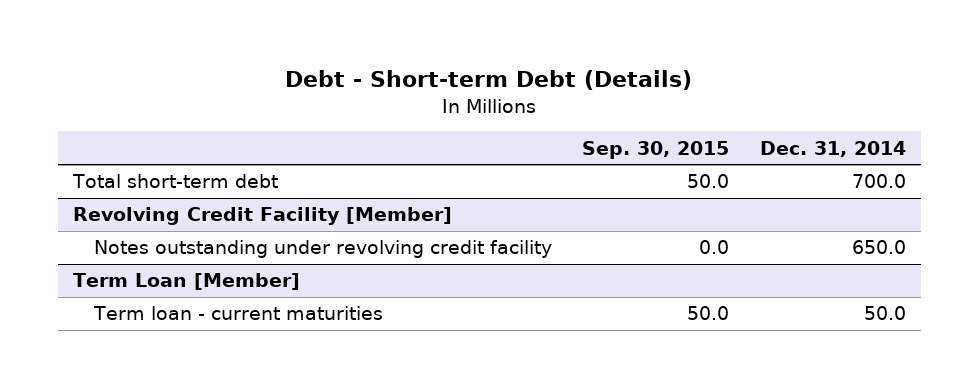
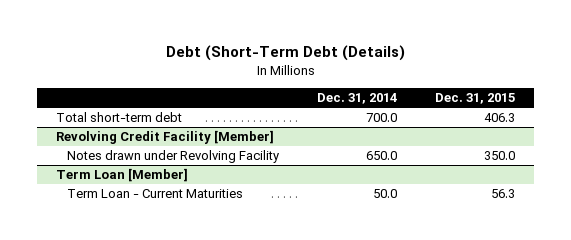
- Debt - Short-term Debt (Details)
+ Debt (Short-Term Debt (Details)
- | Sep. 30, 2015 | Dec. 31, 2014
+ | Dec. 31, 2014 | Dec. 31, 2015
@ Revolving Credit Facility [Member]
- Notes outstanding under revolving credit facility | 0.0 | 650.0
+ Notes drawn under Revolving Facility | 650.0 | 350.0
@ Term Loan [Member]
- Term loan - current maturities | 50.0 | 50.0
+ Term Loan - Current Maturities | 50.0 | 56.3

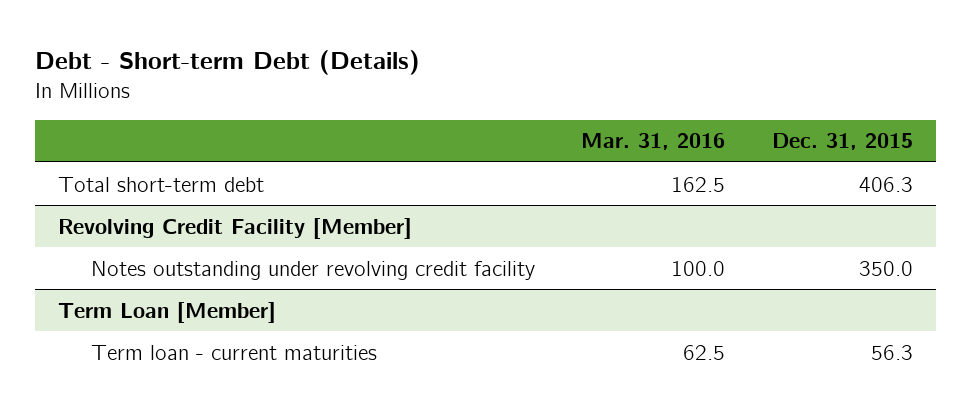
- Debt (Short-Term Debt (Details)
+ Debt - Short-term Debt (Details)
- | Dec. 31, 2014 | Dec. 31, 2015
+ | Mar. 31, 2016 | Dec. 31, 2015
@ Revolving Credit Facility [Member]
- Notes drawn under Revolving Facility | 650.0 | 350.0
+ Notes outstanding under revolving credit facility | 100.0 | 350.0
@ Term Loan [Member]
- Term Loan - Current Maturities | 50.0 | 56.3
+ Term loan - current maturities | 62.5 | 56.3

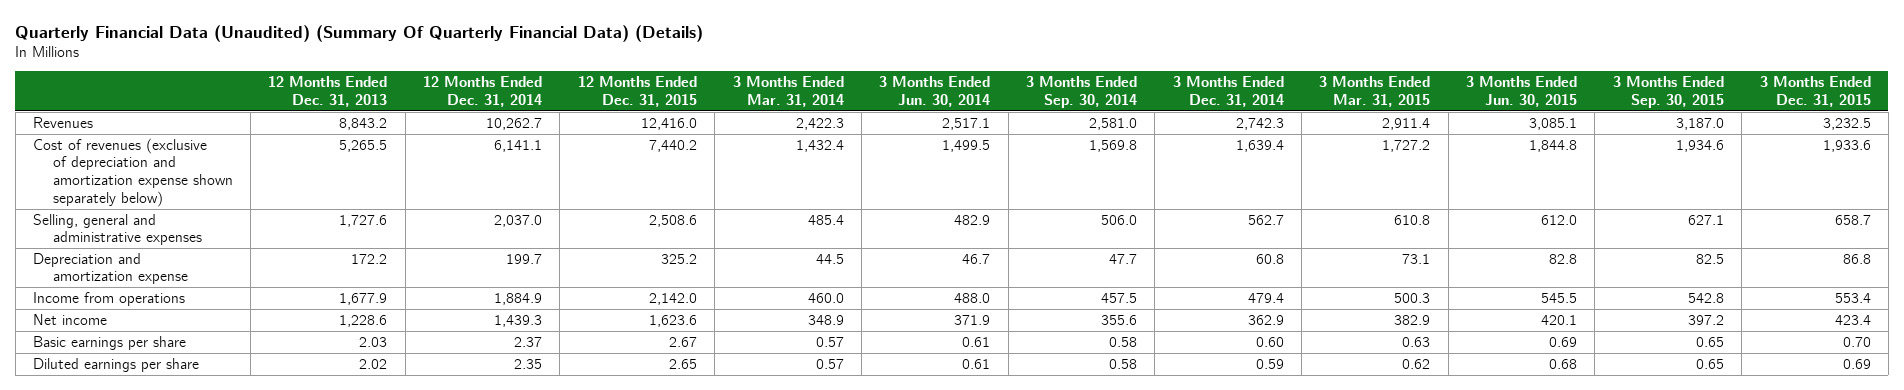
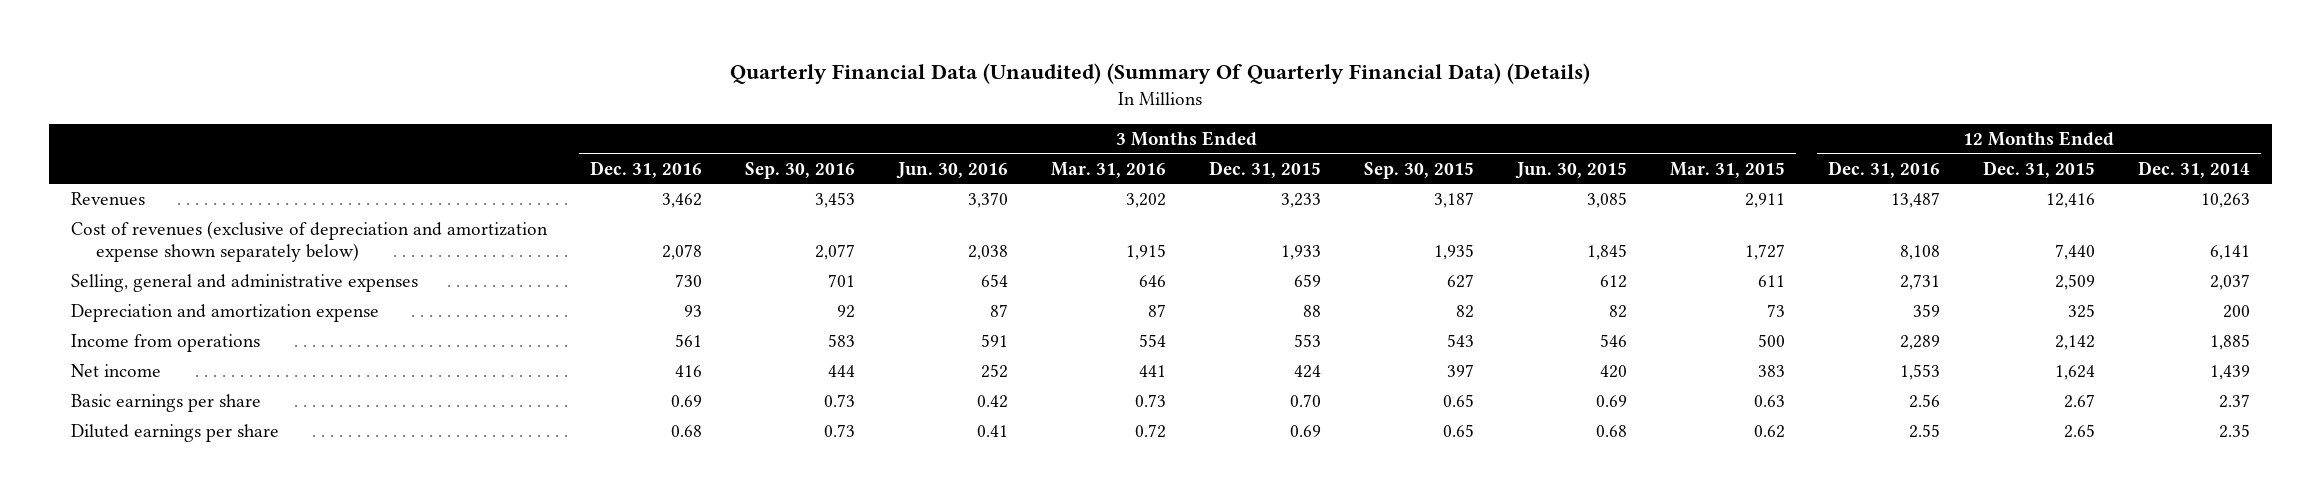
- | 12 Months Ended Dec. 31, 2013 | 12 Months Ended Dec. 31, 2014 | 12 Months Ended Dec. 31, 2015 | 3 Months Ended Mar. 31, 2014 | 3 Months Ended Jun. 30, 2014 | 3 Months Ended Sep. 30, 2014 | 3 Months Ended Dec. 31, 2014 | 3 Months Ended Mar. 31, 2015 | 3 Months Ended Jun. 30, 2015 | 3 Months Ended Sep. 30, 2015 | 3 Months Ended Dec. 31, 2015
+ | 3 Months Ended Dec. 31, 2016 | 3 Months Ended Sep. 30, 2016 | 3 Months Ended Jun. 30, 2016 | 3 Months Ended Mar. 31, 2016 | 3 Months Ended Dec. 31, 2015 | 3 Months Ended Sep. 30, 2015 | 3 Months Ended Jun. 30, 2015 | 3 Months Ended Mar. 31, 2015 | 12 Months Ended Dec. 31, 2016 | 12 Months Ended Dec. 31, 2015 | 12 Months Ended Dec. 31, 2014
- Revenues | 8,843.2 | 10,262.7 | 12,416.0 | 2,422.3 | 2,517.1 | 2,581.0 | 2,742.3 | 2,911.4 | 3,085.1 | 3,187.0 | 3,232.5
- Cost of revenues (exclusive of depreciation and amortization expense shown separately below) | 5,265.5 | 6,141.1 | 7,440.2 | 1,432.4 | 1,499.5 | 1,569.8 | 1,639.4 | 1,727.2 | 1,844.8 | 1,934.6 | 1,933.6
- Selling, general and administrative expenses | 1,727.6 | 2,037.0 | 2,508.6 | 485.4 | 482.9 | 506.0 | 562.7 | 610.8 | 612.0 | 627.1 | 658.7
- Depreciation and amortization expense | 172.2 | 199.7 | 325.2 | 44.5 | 46.7 | 47.7 | 60.8 | 73.1 | 82.8 | 82.5 | 86.8
- Income from operations | 1,677.9 | 1,884.9 | 2,142.0 | 460.0 | 488.0 | 457.5 | 479.4 | 500.3 | 545.5 | 542.8 | 553.4
- Net income | 1,228.6 | 1,439.3 | 1,623.6 | 348.9 | 371.9 | 355.6 | 362.9 | 382.9 | 420.1 | 397.2 | 423.4
+ Revenues | 3,462 | 3,453 | 3,370 | 3,202 | 3,233 | 3,187 | 3,085 | 2,911 | 13,487 | 12,416 | 10,263
+ Cost of revenues (exclusive of depreciation and amortization expense shown separately below) | 2,078 | 2,077 | 2,038 | 1,915 | 1,933 | 1,935 | 1,845 | 1,727 | 8,108 | 7,440 | 6,141
+ Selling, general and administrative expenses | 730 | 701 | 654 | 646 | 659 | 627 | 612 | 611 | 2,731 | 2,509 | 2,037
+ Depreciation and amortization expense | 93 | 92 | 87 | 87 | 88 | 82 | 82 | 73 | 359 | 325 | 200
+ Income from operations | 561 | 583 | 591 | 554 | 553 | 543 | 546 | 500 | 2,289 | 2,142 | 1,885
+ Net income | 416 | 444 | 252 | 441 | 424 | 397 | 420 | 383 | 1,553 | 1,624 | 1,439

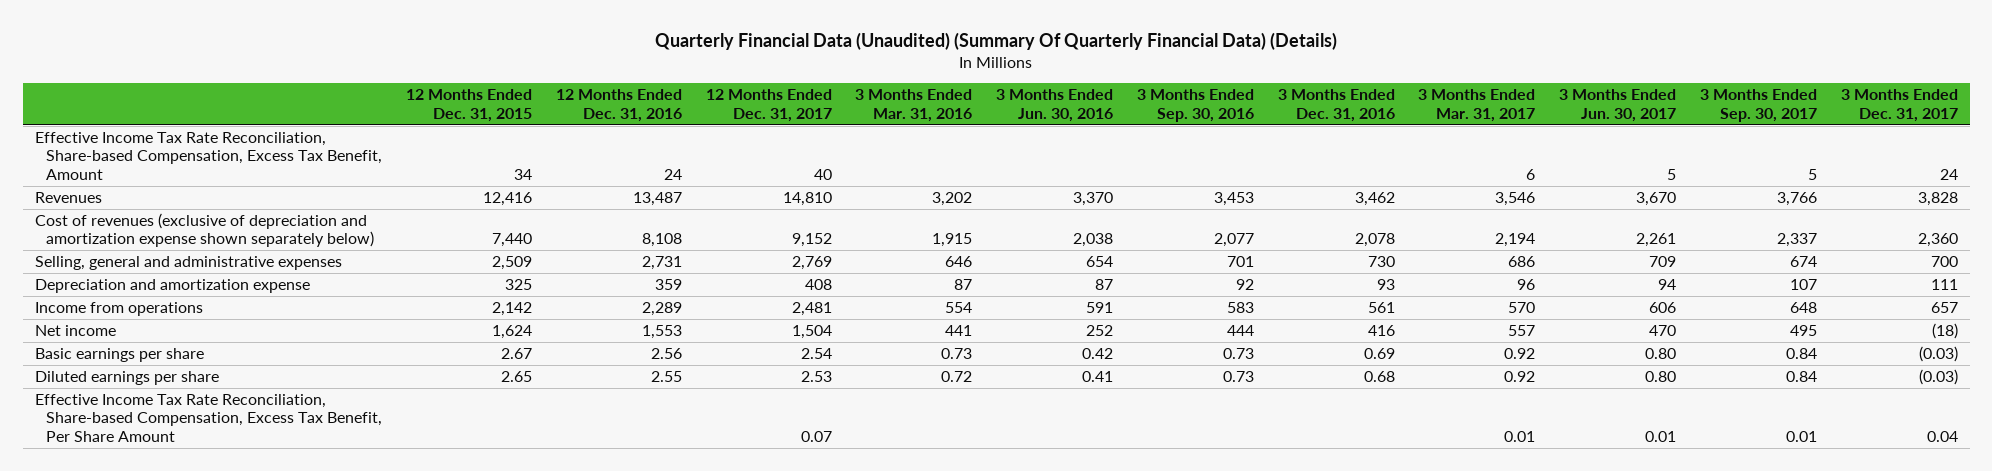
- | 3 Months Ended Dec. 31, 2016 | 3 Months Ended Sep. 30, 2016 | 3 Months Ended Jun. 30, 2016 | 3 Months Ended Mar. 31, 2016 | 3 Months Ended Dec. 31, 2015 | 3 Months Ended Sep. 30, 2015 | 3 Months Ended Jun. 30, 2015 | 3 Months Ended Mar. 31, 2015 | 12 Months Ended Dec. 31, 2016 | 12 Months Ended Dec. 31, 2015 | 12 Months Ended Dec. 31, 2014
+ | 12 Months Ended Dec. 31, 2015 | 12 Months Ended Dec. 31, 2016 | 12 Months Ended Dec. 31, 2017 | 3 Months Ended Mar. 31, 2016 | 3 Months Ended Jun. 30, 2016 | 3 Months Ended Sep. 30, 2016 | 3 Months Ended Dec. 31, 2016 | 3 Months Ended Mar. 31, 2017 | 3 Months Ended Jun. 30, 2017 | 3 Months Ended Sep. 30, 2017 | 3 Months Ended Dec. 31, 2017
+ Effective Income Tax Rate Reconciliation, Share-based Compensation, Excess Tax Benefit, Amount | 34 | 24 | 40 | | | | | 6 | 5 | 5 | 24
+ Effective Income Tax Rate Reconciliation, Share-based Compensation, Excess Tax Benefit, Per Share Amount | | | 0.07 | | | | | 0.01 | 0.01 | 0.01 | 0.04

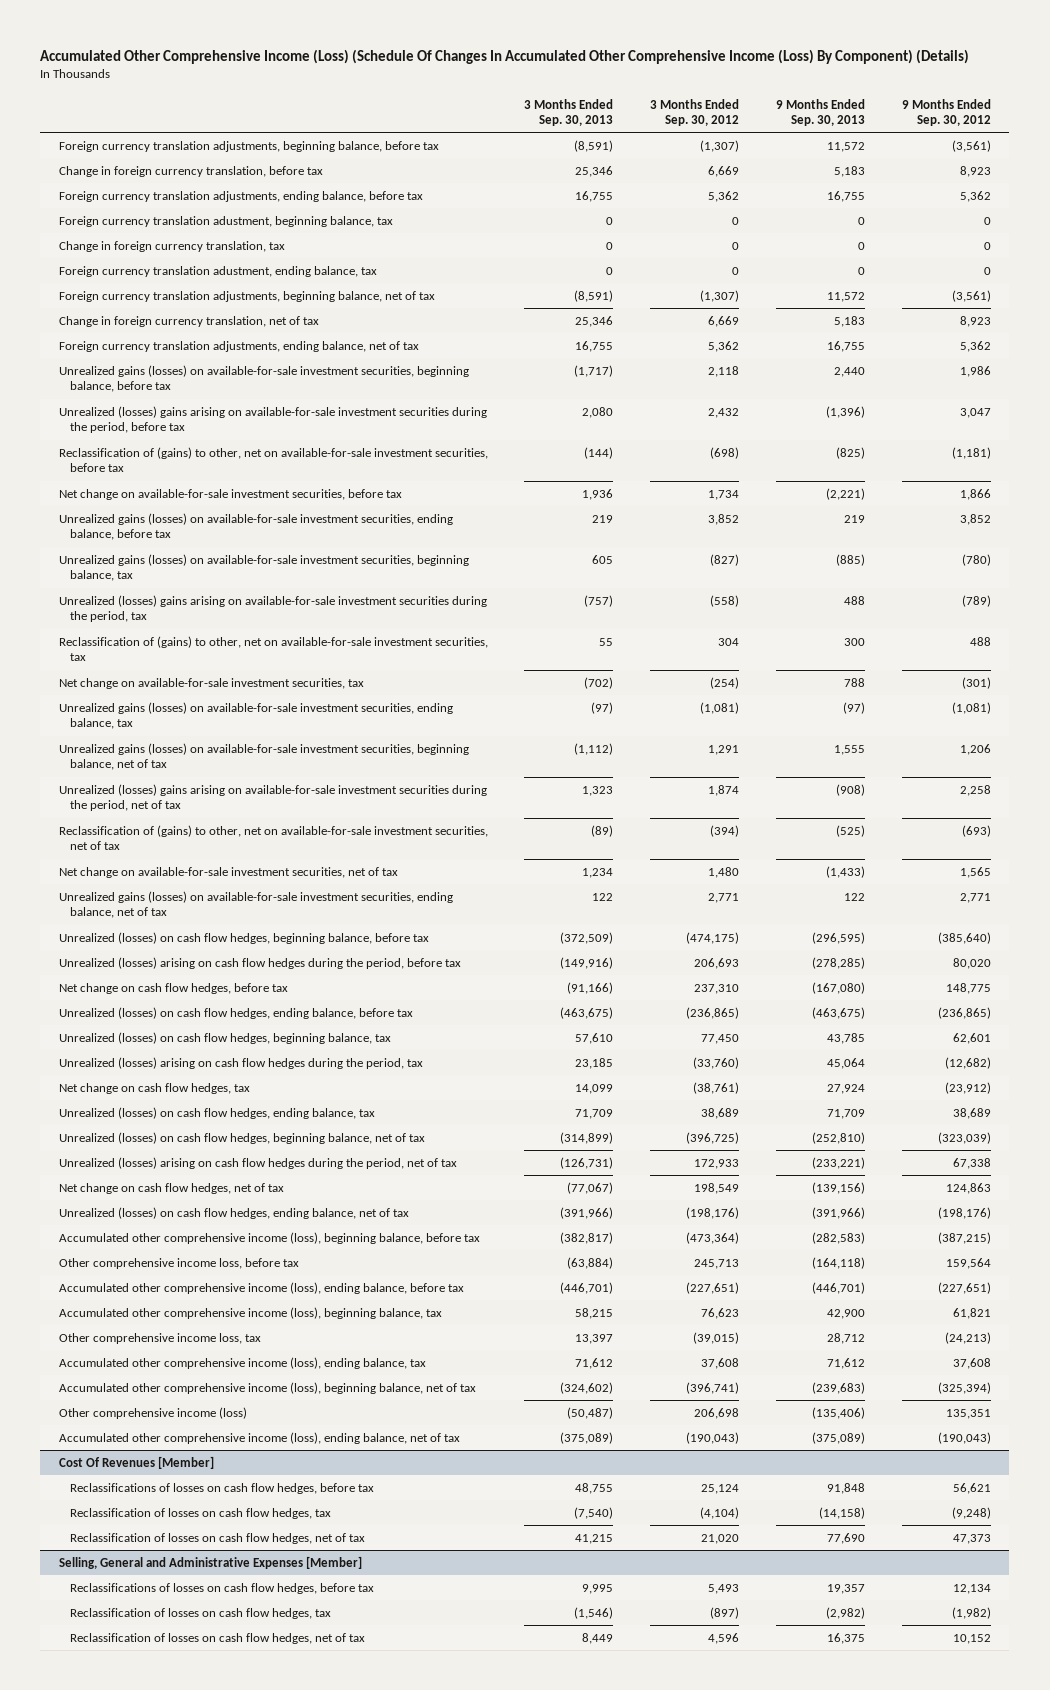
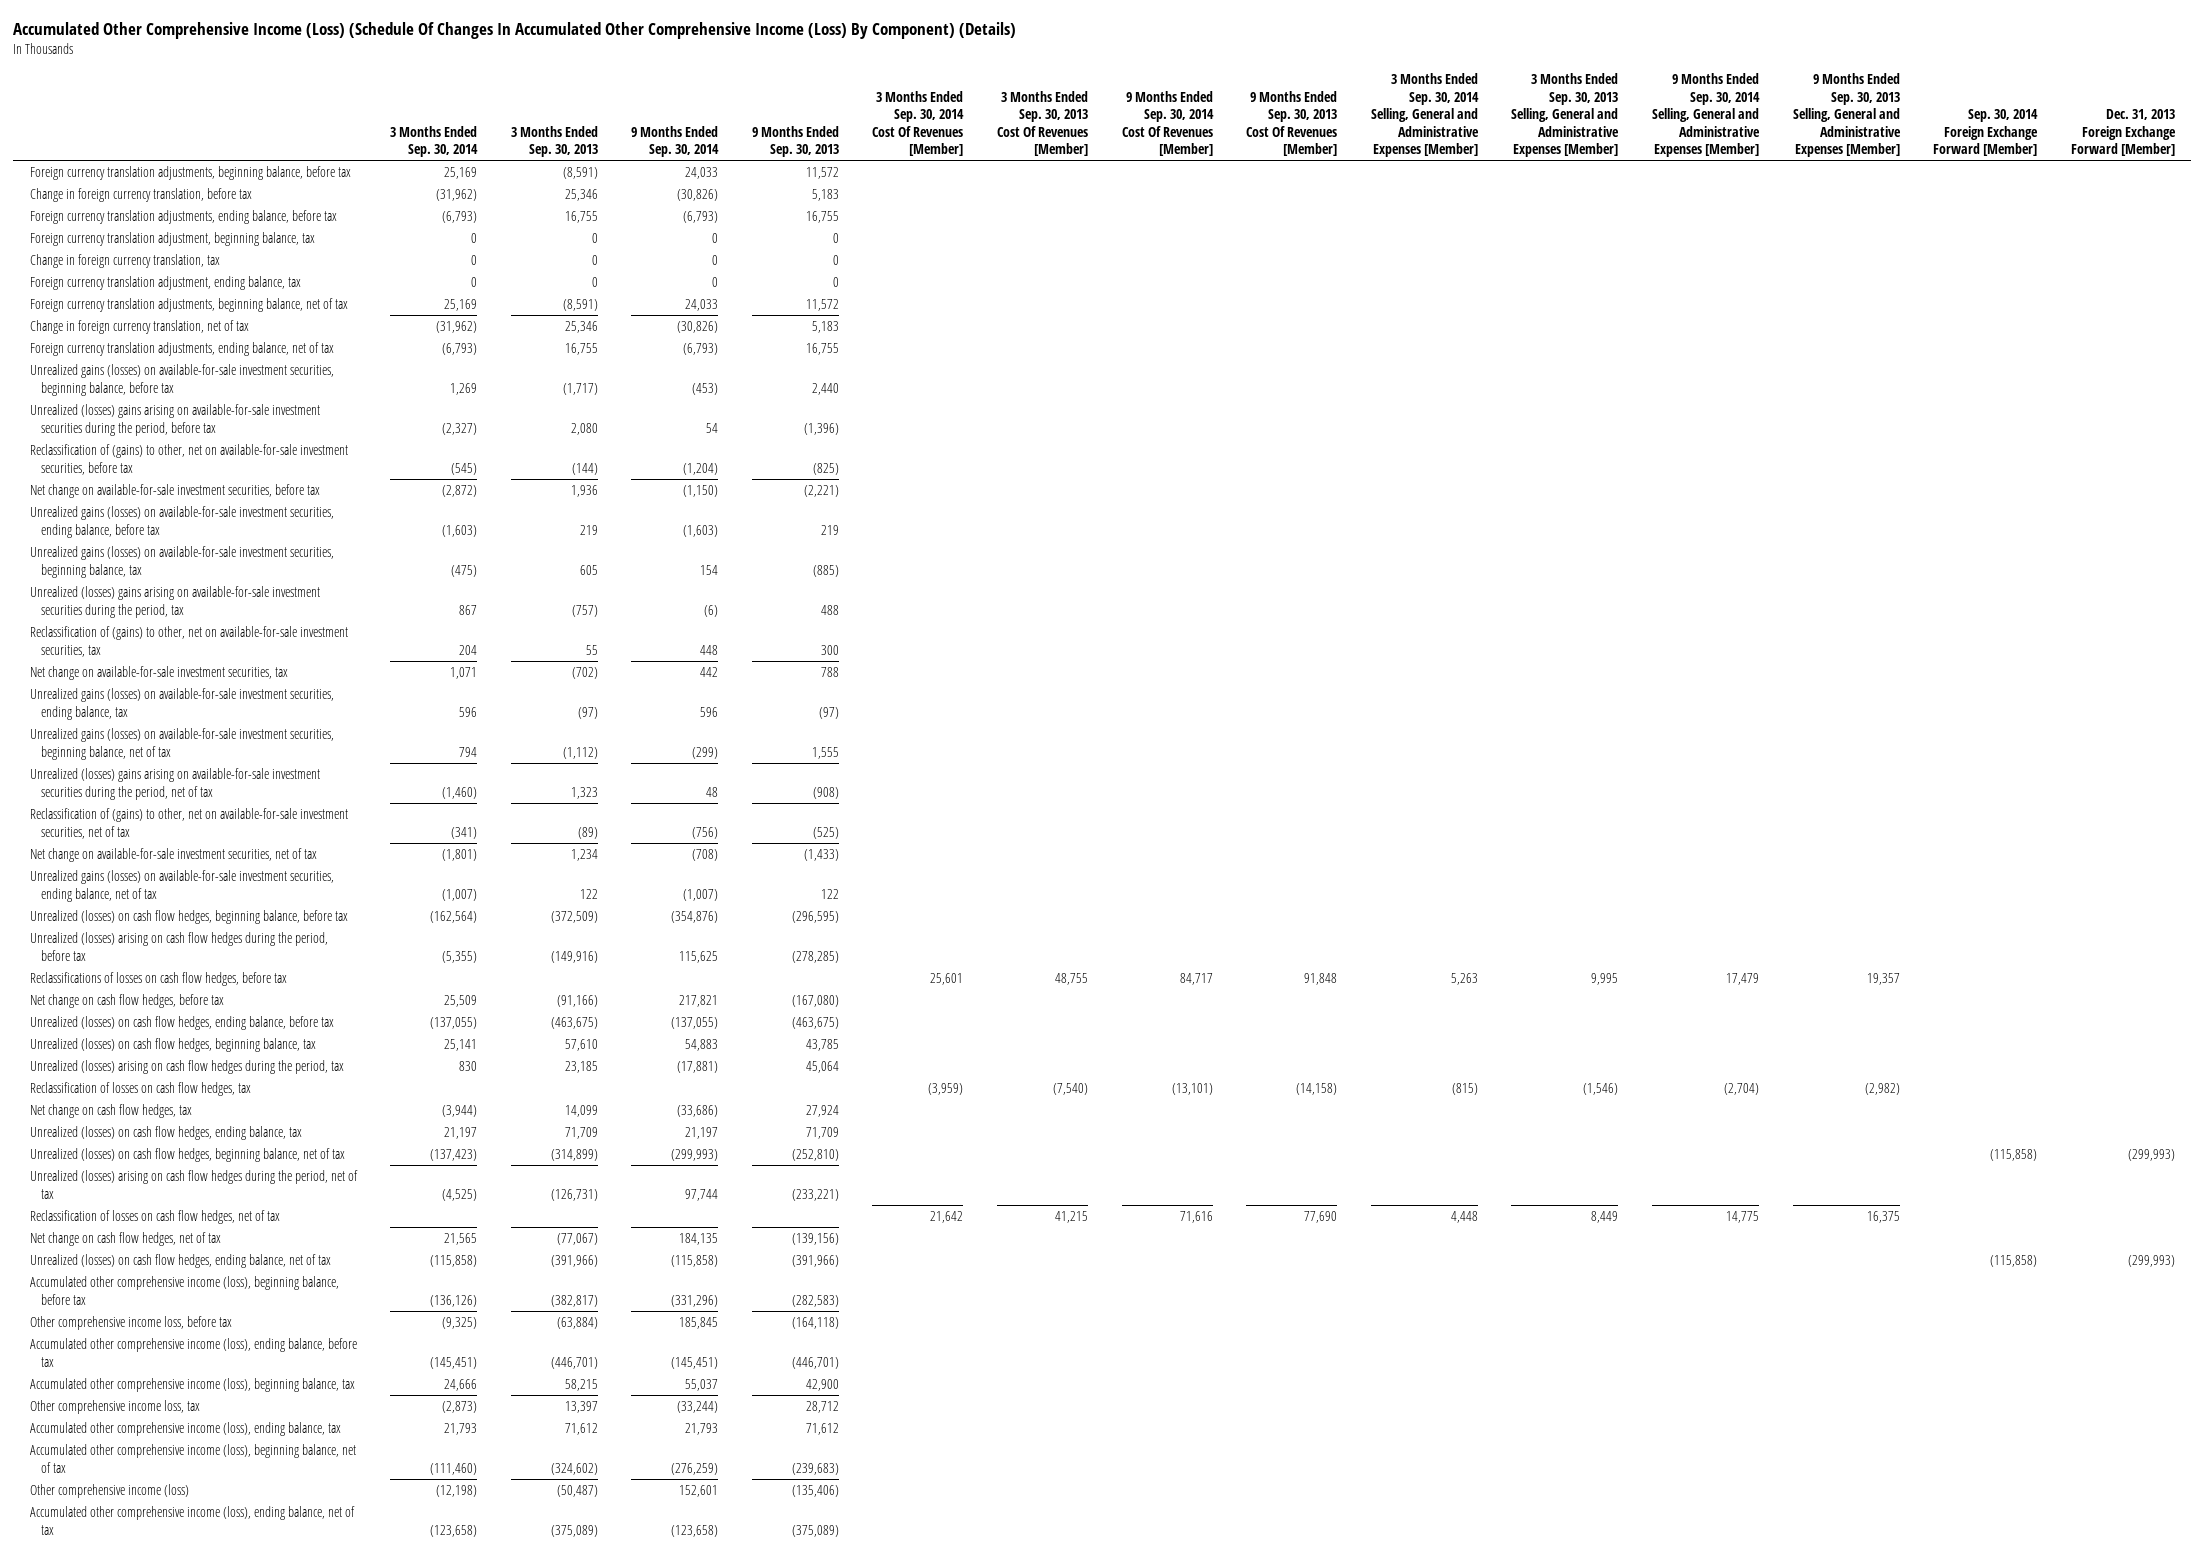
- | 3 Months Ended Sep. 30, 2013 | 3 Months Ended Sep. 30, 2012 | 9 Months Ended Sep. 30, 2013 | 9 Months Ended Sep. 30, 2012
+ | 3 Months Ended Sep. 30, 2014 | 3 Months Ended Sep. 30, 2013 | 9 Months Ended Sep. 30, 2014 | 9 Months Ended Sep. 30, 2013 | 3 Months Ended Sep. 30, 2014 Cost Of Revenues [Member] | 3 Months Ended Sep. 30, 2013 Cost Of Revenues [Member] | 9 Months Ended Sep. 30, 2014 Cost Of Revenues [Member] | 9 Months Ended Sep. 30, 2013 Cost Of Revenues [Member] | 3 Months Ended Sep. 30, 2014 Selling, General and Administrative Expenses [Member] | 3 Months Ended Sep. 30, 2013 Selling, General and Administrative Expenses [Member] | 9 Months Ended Sep. 30, 2014 Selling, General and Administrative Expenses [Member] | 9 Months Ended Sep. 30, 2013 Selling, General and Administrative Expenses [Member] | Sep. 30, 2014 Foreign Exchange Forward [Member] | Dec. 31, 2013 Foreign Exchange Forward [Member]
- Foreign currency translation adustment, beginning balance, tax | 0 | 0 | 0 | 0
+ Foreign currency translation adjustment, beginning balance, tax | 0 | 0 | 0 | 0 | | | | | | | | | |
- Foreign currency translation adustment, ending balance, tax | 0 | 0 | 0 | 0
+ Foreign currency translation adjustment, ending balance, tax | 0 | 0 | 0 | 0 | | | | | | | | | |
+ Reclassifications of losses on cash flow hedges, before tax | | | | | 25,601 | 48,755 | 84,717 | 91,848 | 5,263 | 9,995 | 17,479 | 19,357 | |
+ Reclassification of losses on cash flow hedges, tax | | | | | (3,959) | (7,540) | (13,101) | (14,158) | (815) | (1,546) | (2,704) | (2,982) | |
+ Reclassification of losses on cash flow hedges, net of tax | | | | | 21,642 | 41,215 | 71,616 | 77,690 | 4,448 | 8,449 | 14,775 | 16,375 | |
- Cost Of Revenues [Member]
- Reclassifications of losses on cash flow hedges, before tax | 48,755 | 25,124 | 91,848 | 56,621
- Reclassification of losses on cash flow hedges, tax | (7,540) | (4,104) | (14,158) | (9,248)
- Reclassification of losses on cash flow hedges, net of tax | 41,215 | 21,020 | 77,690 | 47,373
- Selling, General and Administrative Expenses [Member]
- Reclassifications of losses on cash flow hedges, before tax | 9,995 | 5,493 | 19,357 | 12,134
- Reclassification of losses on cash flow hedges, tax | (1,546) | (897) | (2,982) | (1,982)
- Reclassification of losses on cash flow hedges, net of tax | 8,449 | 4,596 | 16,375 | 10,152

